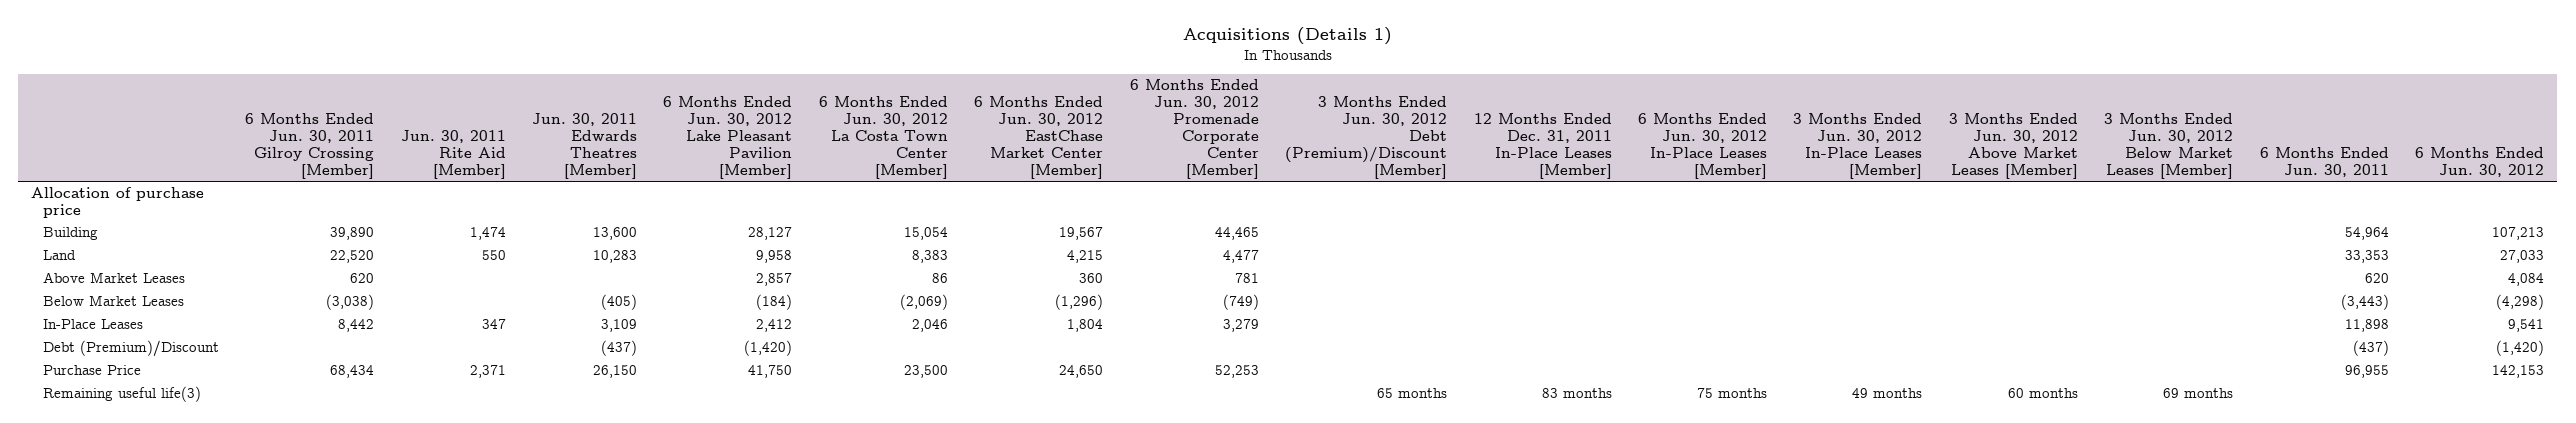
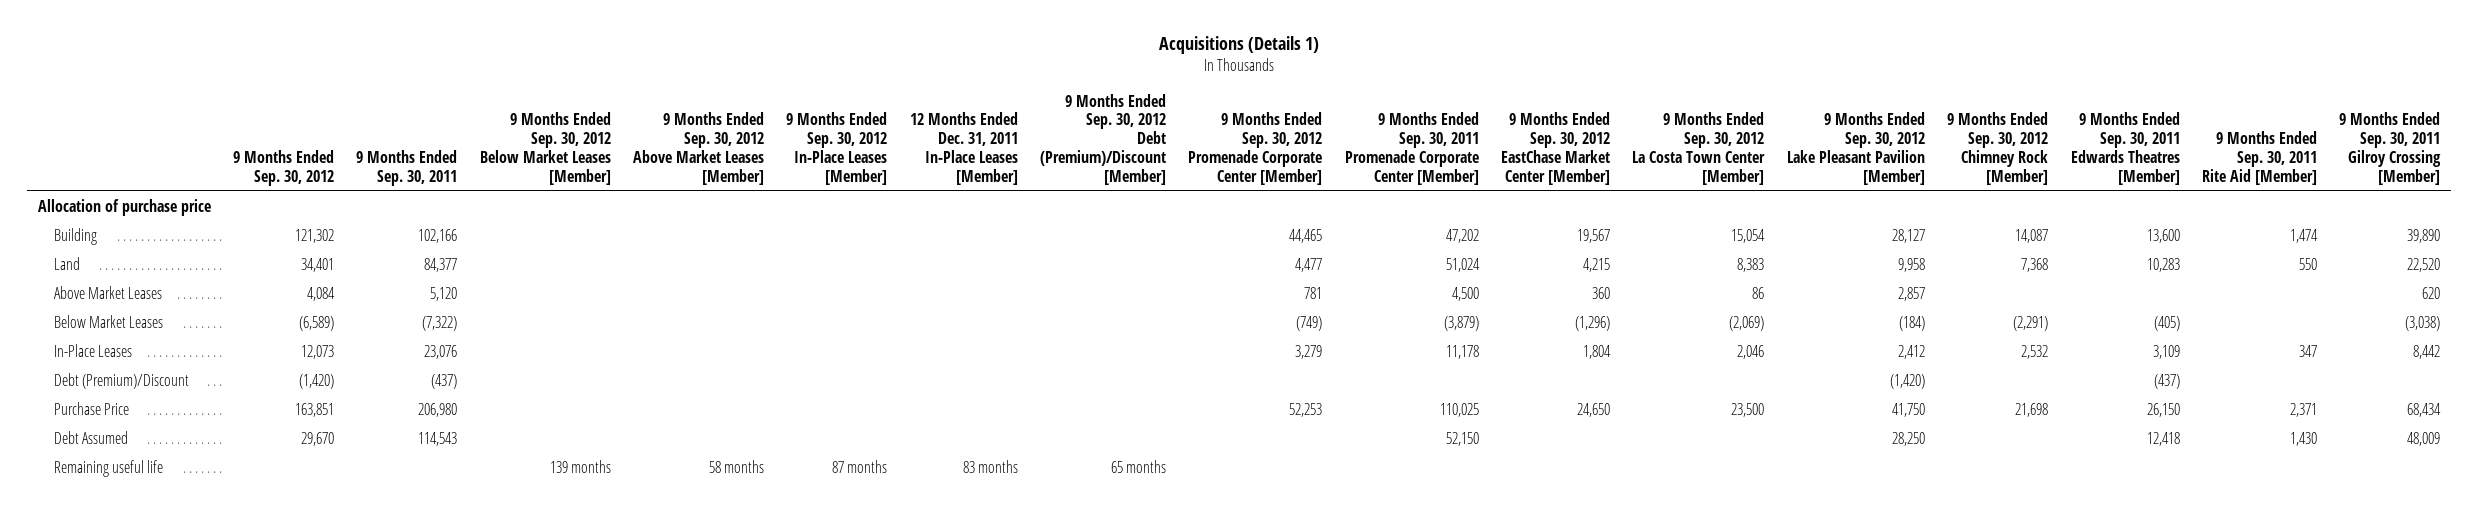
- | 6 Months Ended Jun. 30, 2011 Gilroy Crossing [Member] | Jun. 30, 2011 Rite Aid [Member] | Jun. 30, 2011 Edwards Theatres [Member] | 6 Months Ended Jun. 30, 2012 Lake Pleasant Pavilion [Member] | 6 Months Ended Jun. 30, 2012 La Costa Town Center [Member] | 6 Months Ended Jun. 30, 2012 EastChase Market Center [Member] | 6 Months Ended Jun. 30, 2012 Promenade Corporate Center [Member] | 3 Months Ended Jun. 30, 2012 Debt (Premium)/Discount [Member] | 12 Months Ended Dec. 31, 2011 In-Place Leases [Member] | 6 Months Ended Jun. 30, 2012 In-Place Leases [Member] | 3 Months Ended Jun. 30, 2012 In-Place Leases [Member] | 3 Months Ended Jun. 30, 2012 Above Market Leases [Member] | 3 Months Ended Jun. 30, 2012 Below Market Leases [Member] | 6 Months Ended Jun. 30, 2011 | 6 Months Ended Jun. 30, 2012
+ | 9 Months Ended Sep. 30, 2012 | 9 Months Ended Sep. 30, 2011 | 9 Months Ended Sep. 30, 2012 Below Market Leases [Member] | 9 Months Ended Sep. 30, 2012 Above Market Leases [Member] | 9 Months Ended Sep. 30, 2012 In-Place Leases [Member] | 12 Months Ended Dec. 31, 2011 In-Place Leases [Member] | 9 Months Ended Sep. 30, 2012 Debt (Premium)/Discount [Member] | 9 Months Ended Sep. 30, 2012 Promenade Corporate Center [Member] | 9 Months Ended Sep. 30, 2011 Promenade Corporate Center [Member] | 9 Months Ended Sep. 30, 2012 EastChase Market Center [Member] | 9 Months Ended Sep. 30, 2012 La Costa Town Center [Member] | 9 Months Ended Sep. 30, 2012 Lake Pleasant Pavilion [Member] | 9 Months Ended Sep. 30, 2012 Chimney Rock [Member] | 9 Months Ended Sep. 30, 2011 Edwards Theatres [Member] | 9 Months Ended Sep. 30, 2011 Rite Aid [Member] | 9 Months Ended Sep. 30, 2011 Gilroy Crossing [Member]
- Remaining useful life(3) | | | | | | | | 65 months | 83 months | 75 months | 49 months | 60 months | 69 months | |
+ Debt Assumed | 29,670 | 114,543 | | | | | | | 52,150 | | | 28,250 | | 12,418 | 1,430 | 48,009
+ Remaining useful life | | | 139 months | 58 months | 87 months | 83 months | 65 months | | | | | | | | |

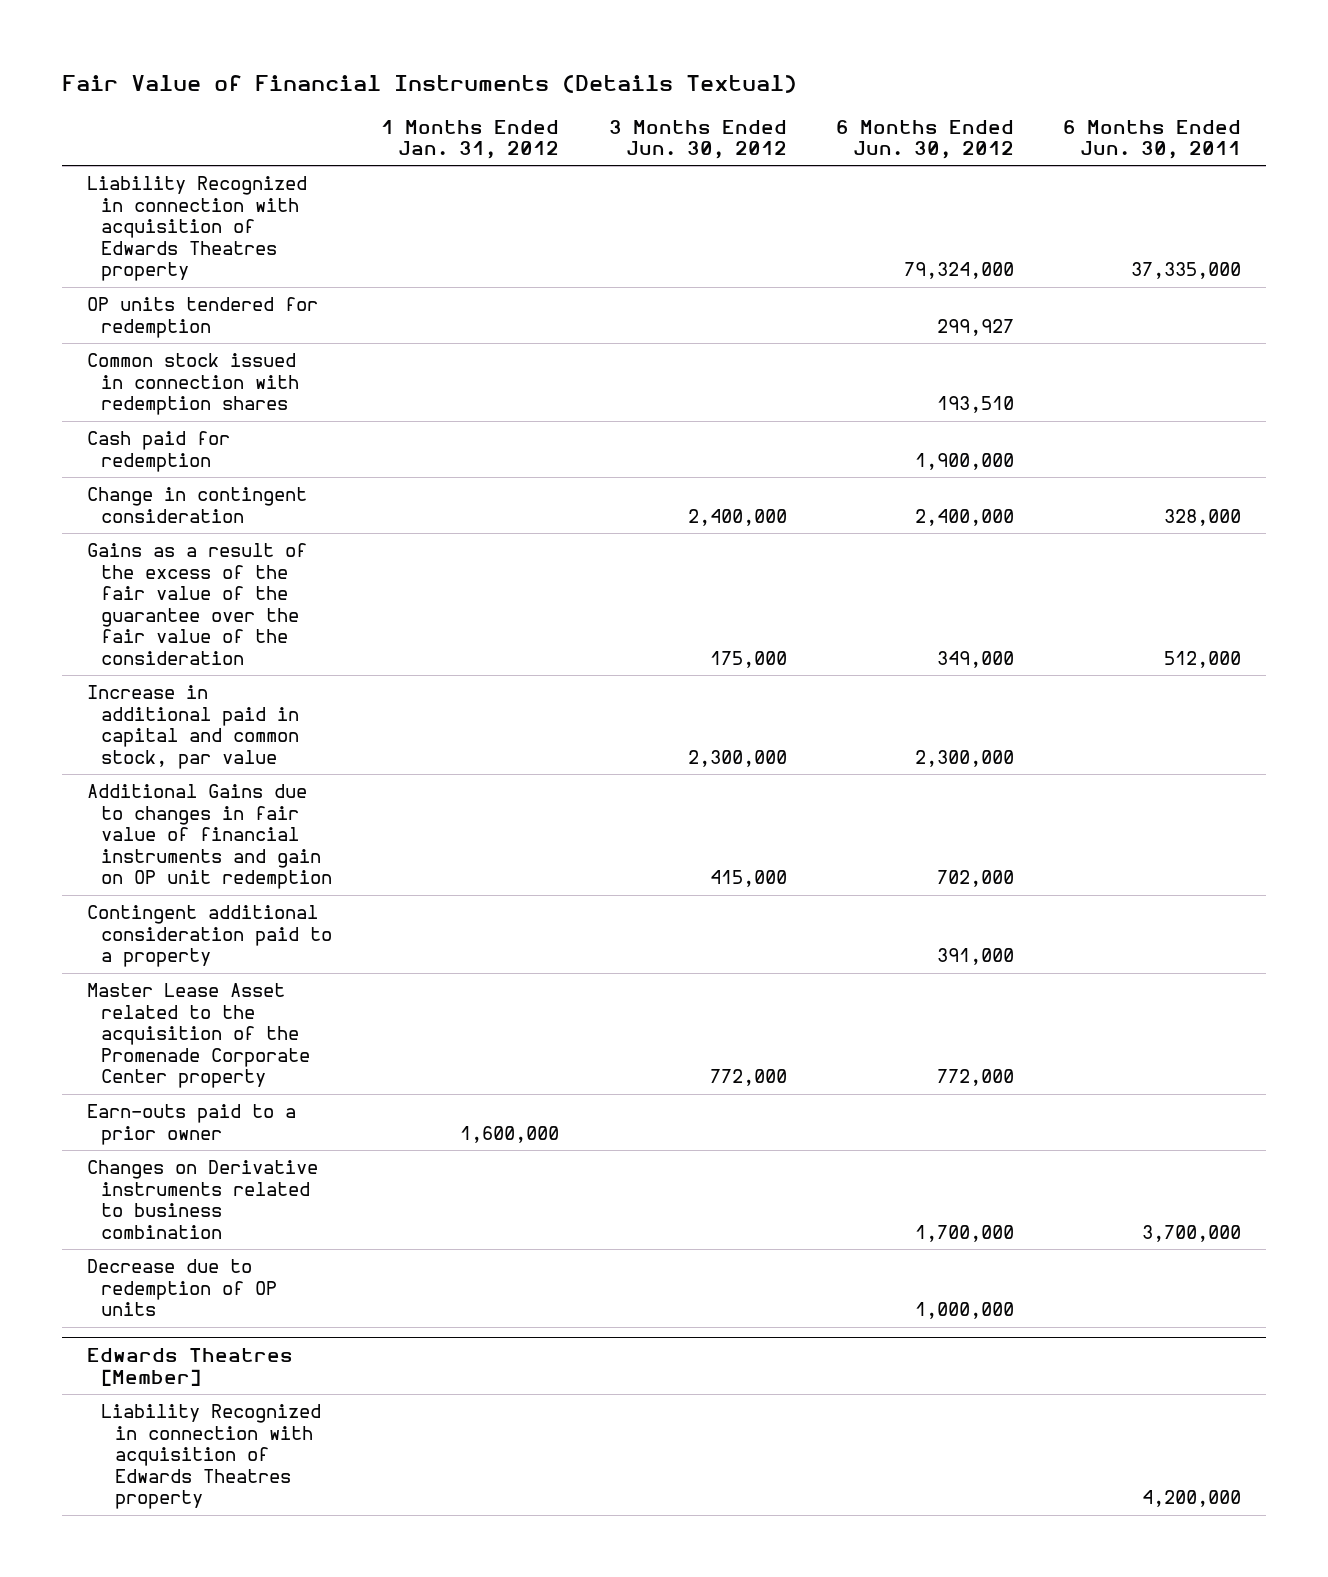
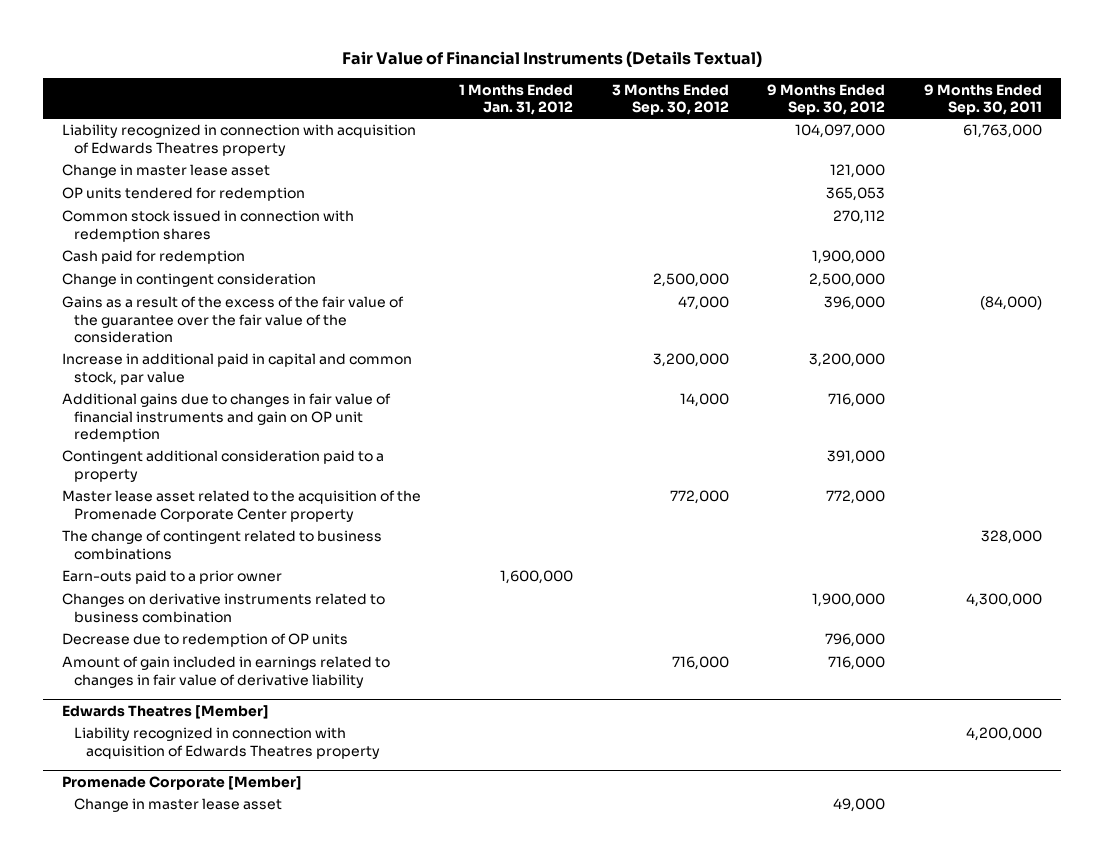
- | 1 Months Ended Jan. 31, 2012 | 3 Months Ended Jun. 30, 2012 | 6 Months Ended Jun. 30, 2012 | 6 Months Ended Jun. 30, 2011
+ | 1 Months Ended Jan. 31, 2012 | 3 Months Ended Sep. 30, 2012 | 9 Months Ended Sep. 30, 2012 | 9 Months Ended Sep. 30, 2011
- Liability Recognized in connection with acquisition of Edwards Theatres property | | | 79,324,000 | 37,335,000
+ Liability recognized in connection with acquisition of Edwards Theatres property | | | 104,097,000 | 61,763,000
+ Change in master lease asset | | | 121,000 |
- Additional Gains due to changes in fair value of financial instruments and gain on OP unit redemption | | 415,000 | 702,000 |
+ Additional gains due to changes in fair value of financial instruments and gain on OP unit redemption | | 14,000 | 716,000 |
- Master Lease Asset related to the acquisition of the Promenade Corporate Center property | | 772,000 | 772,000 |
+ Master lease asset related to the acquisition of the Promenade Corporate Center property | | 772,000 | 772,000 |
+ The change of contingent related to business combinations | | | | 328,000
- Changes on Derivative instruments related to business combination | | | 1,700,000 | 3,700,000
+ Changes on derivative instruments related to business combination | | | 1,900,000 | 4,300,000
+ Amount of gain included in earnings related to changes in fair value of derivative liability | | 716,000 | 716,000 |
@ Edwards Theatres [Member]
- Liability Recognized in connection with acquisition of Edwards Theatres property | | | | 4,200,000
+ Liability recognized in connection with acquisition of Edwards Theatres property | | | | 4,200,000
+ Promenade Corporate [Member]
+ Change in master lease asset | | | 49,000 |

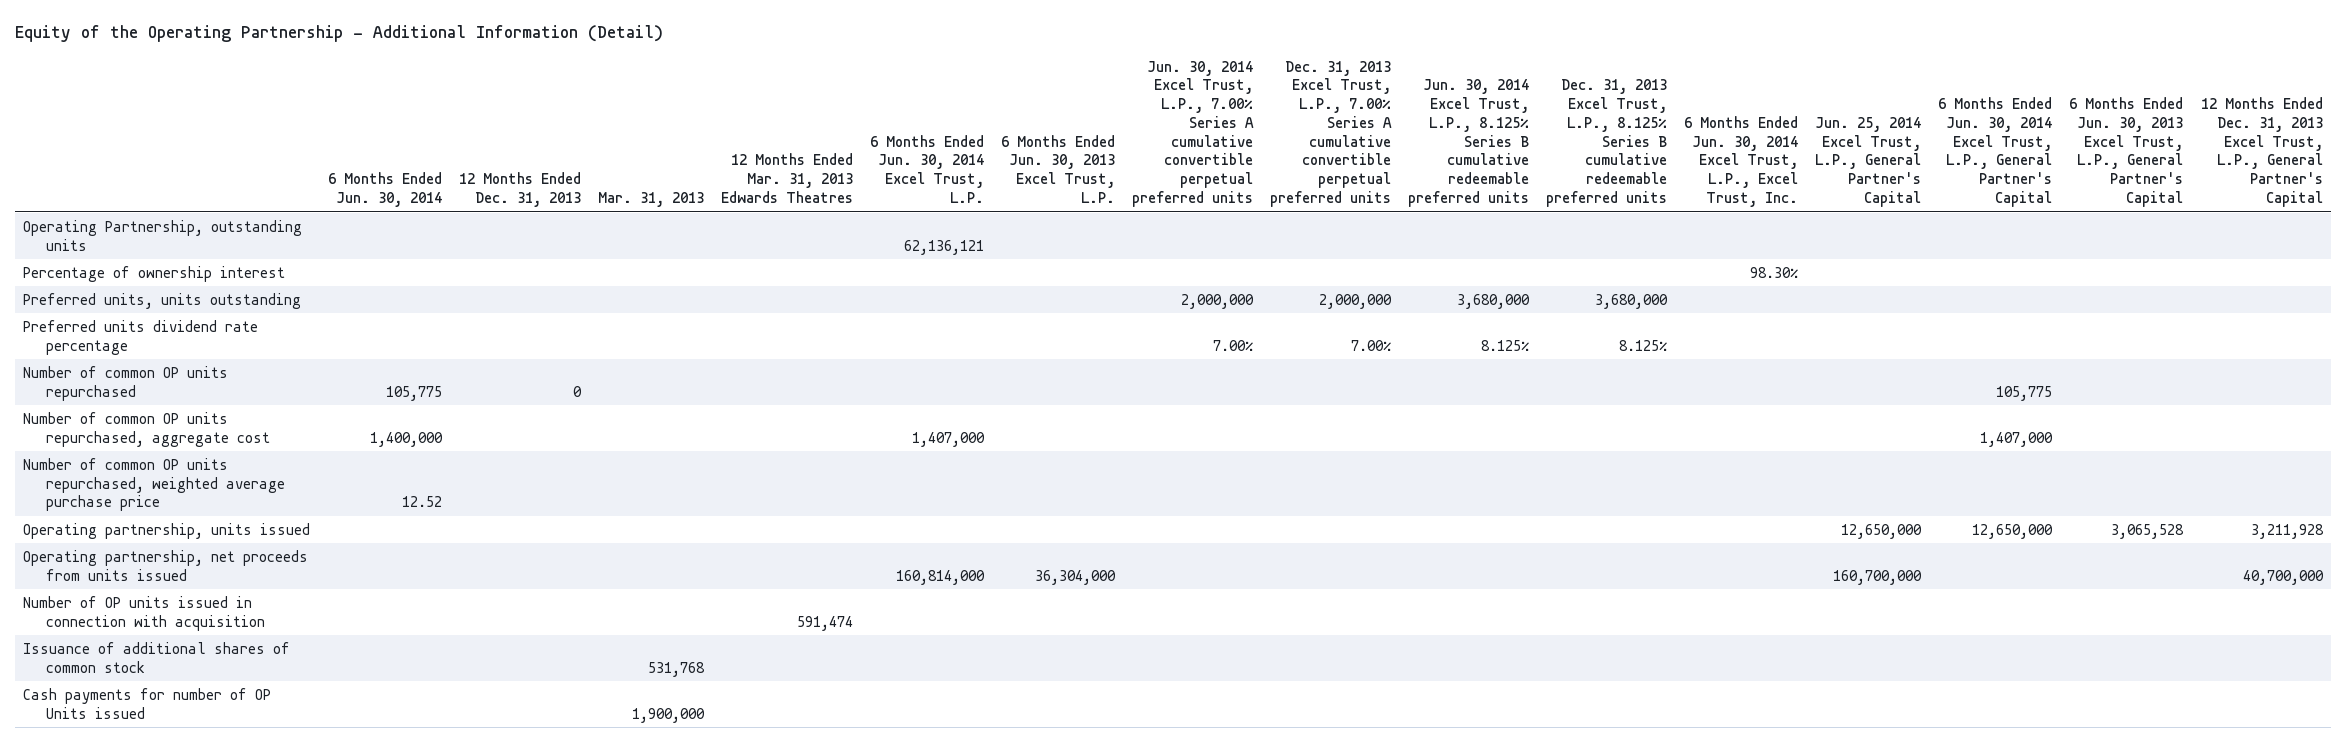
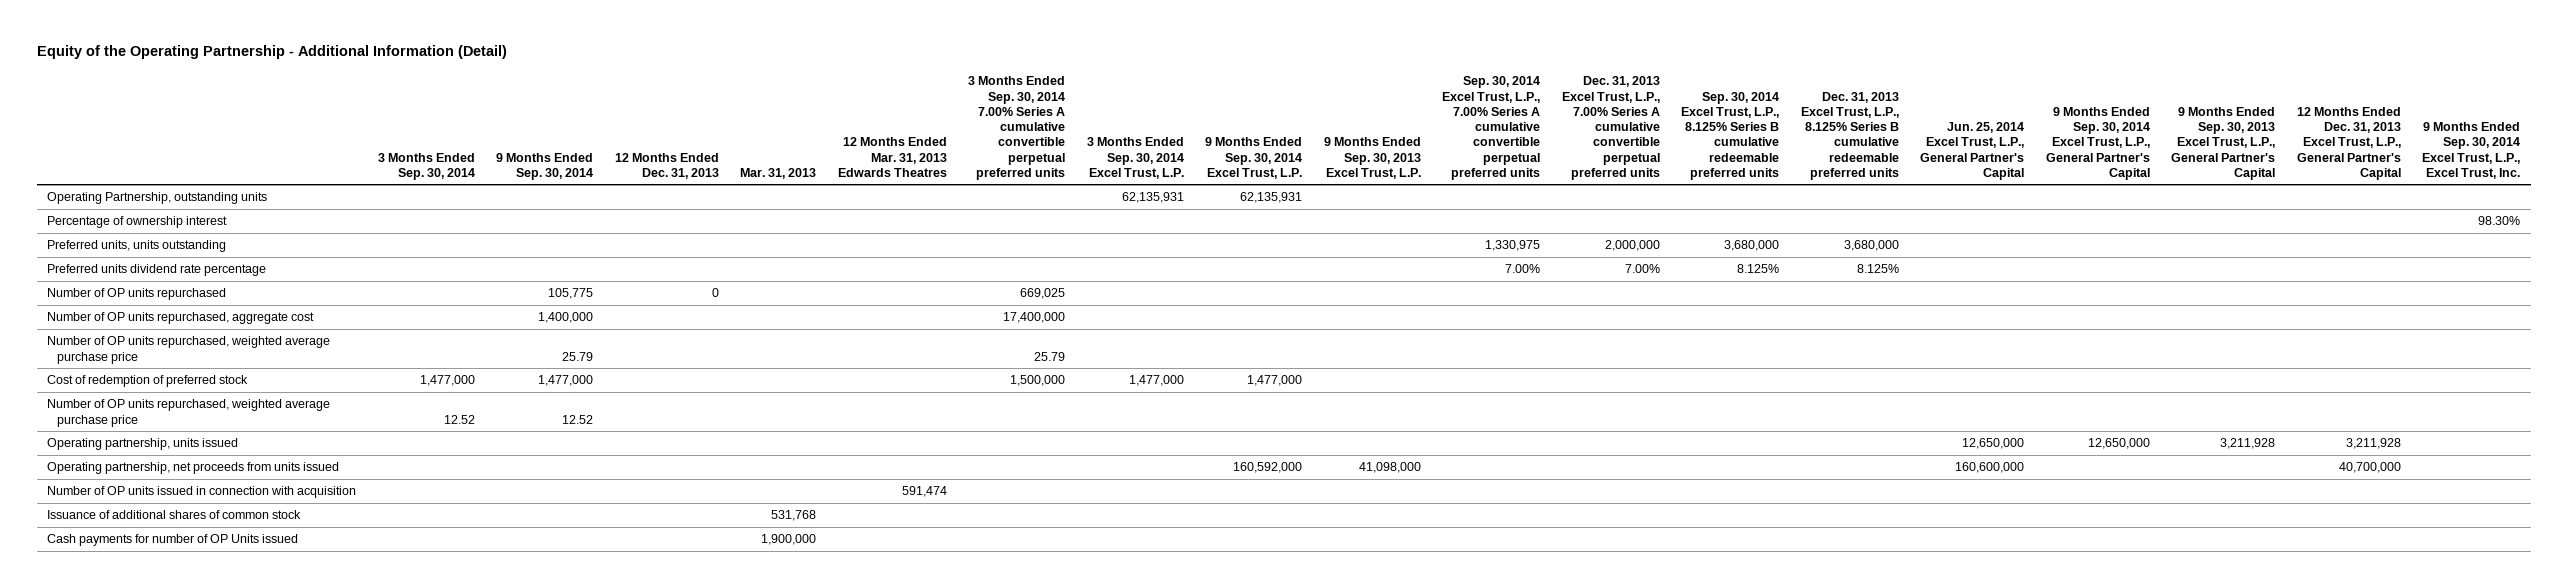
- | 6 Months Ended Jun. 30, 2014 | 12 Months Ended Dec. 31, 2013 | Mar. 31, 2013 | 12 Months Ended Mar. 31, 2013 Edwards Theatres | 6 Months Ended Jun. 30, 2014 Excel Trust, L.P. | 6 Months Ended Jun. 30, 2013 Excel Trust, L.P. | Jun. 30, 2014 Excel Trust, L.P., 7.00% Series A cumulative convertible perpetual preferred units | Dec. 31, 2013 Excel Trust, L.P., 7.00% Series A cumulative convertible perpetual preferred units | Jun. 30, 2014 Excel Trust, L.P., 8.125% Series B cumulative redeemable preferred units | Dec. 31, 2013 Excel Trust, L.P., 8.125% Series B cumulative redeemable preferred units | 6 Months Ended Jun. 30, 2014 Excel Trust, L.P., Excel Trust, Inc. | Jun. 25, 2014 Excel Trust, L.P., General Partner's Capital | 6 Months Ended Jun. 30, 2014 Excel Trust, L.P., General Partner's Capital | 6 Months Ended Jun. 30, 2013 Excel Trust, L.P., General Partner's Capital | 12 Months Ended Dec. 31, 2013 Excel Trust, L.P., General Partner's Capital
+ | 3 Months Ended Sep. 30, 2014 | 9 Months Ended Sep. 30, 2014 | 12 Months Ended Dec. 31, 2013 | Mar. 31, 2013 | 12 Months Ended Mar. 31, 2013 Edwards Theatres | 3 Months Ended Sep. 30, 2014 7.00% Series A cumulative convertible perpetual preferred units | 3 Months Ended Sep. 30, 2014 Excel Trust, L.P. | 9 Months Ended Sep. 30, 2014 Excel Trust, L.P. | 9 Months Ended Sep. 30, 2013 Excel Trust, L.P. | Sep. 30, 2014 Excel Trust, L.P., 7.00% Series A cumulative convertible perpetual preferred units | Dec. 31, 2013 Excel Trust, L.P., 7.00% Series A cumulative convertible perpetual preferred units | Sep. 30, 2014 Excel Trust, L.P., 8.125% Series B cumulative redeemable preferred units | Dec. 31, 2013 Excel Trust, L.P., 8.125% Series B cumulative redeemable preferred units | Jun. 25, 2014 Excel Trust, L.P., General Partner's Capital | 9 Months Ended Sep. 30, 2014 Excel Trust, L.P., General Partner's Capital | 9 Months Ended Sep. 30, 2013 Excel Trust, L.P., General Partner's Capital | 12 Months Ended Dec. 31, 2013 Excel Trust, L.P., General Partner's Capital | 9 Months Ended Sep. 30, 2014 Excel Trust, L.P., Excel Trust, Inc.
- Number of common OP units repurchased | 105,775 | 0 | | | | | | | | | | | 105,775 | |
- Number of common OP units repurchased, aggregate cost | 1,400,000 | | | | 1,407,000 | | | | | | | | 1,407,000 | |
- Number of common OP units repurchased, weighted average purchase price | 12.52 | | | | | | | | | | | | | |
+ Number of OP units repurchased | | 105,775 | 0 | | | 669,025 | | | | | | | | | | | |
+ Number of OP units repurchased, aggregate cost | | 1,400,000 | | | | 17,400,000 | | | | | | | | | | | |
+ Number of OP units repurchased, weighted average purchase price | | 25.79 | | | | 25.79 | | | | | | | | | | | |
+ Cost of redemption of preferred stock | 1,477,000 | 1,477,000 | | | | 1,500,000 | 1,477,000 | 1,477,000 | | | | | | | | | |
+ Number of OP units repurchased, weighted average purchase price | 12.52 | 12.52 | | | | | | | | | | | | | | | |
- Operating partnership, net proceeds from units issued | | | | | 160,814,000 | 36,304,000 | | | | | | 160,700,000 | | | 40,700,000
+ Operating partnership, net proceeds from units issued | | | | | | | | 160,592,000 | 41,098,000 | | | | | 160,600,000 | | | 40,700,000 |

